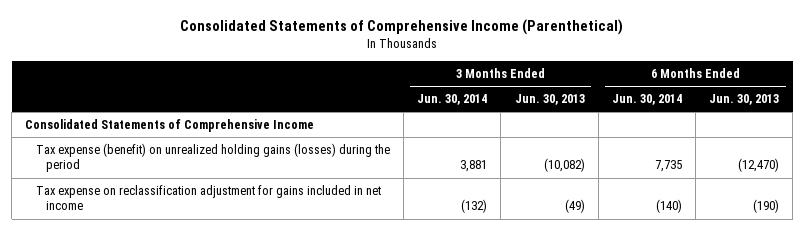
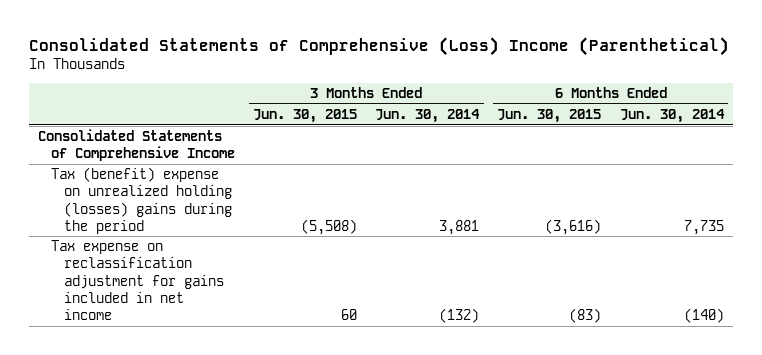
- Consolidated Statements of Comprehensive Income (Parenthetical)
+ Consolidated Statements of Comprehensive (Loss) Income (Parenthetical)
- | 3 Months Ended Jun. 30, 2014 | 3 Months Ended Jun. 30, 2013 | 6 Months Ended Jun. 30, 2014 | 6 Months Ended Jun. 30, 2013
+ | 3 Months Ended Jun. 30, 2015 | 3 Months Ended Jun. 30, 2014 | 6 Months Ended Jun. 30, 2015 | 6 Months Ended Jun. 30, 2014
- Tax expense (benefit) on unrealized holding gains (losses) during the period | 3,881 | (10,082) | 7,735 | (12,470)
+ Tax (benefit) expense on unrealized holding (losses) gains during the period | (5,508) | 3,881 | (3,616) | 7,735

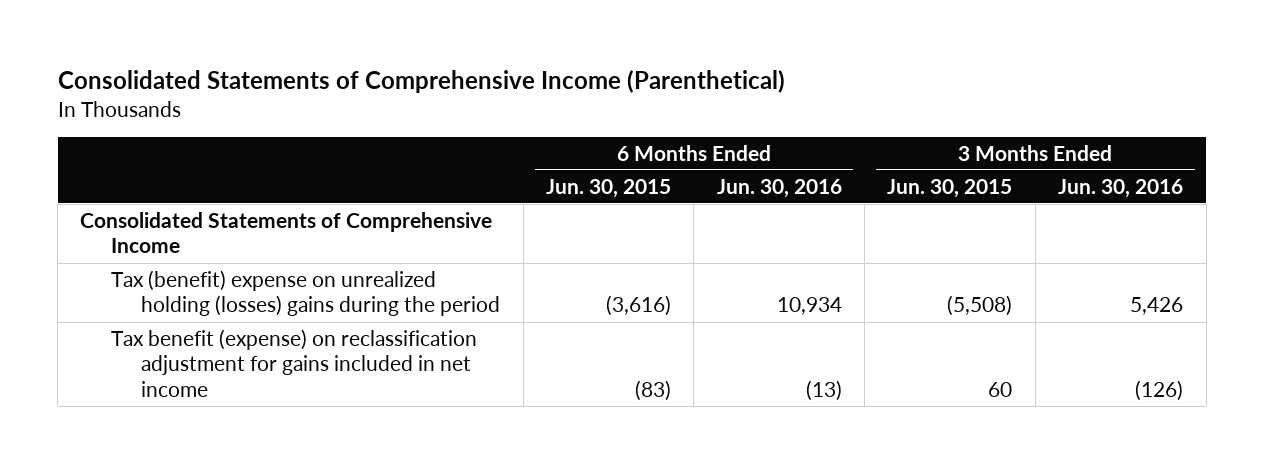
- Consolidated Statements of Comprehensive (Loss) Income (Parenthetical)
+ Consolidated Statements of Comprehensive Income (Parenthetical)
- | 3 Months Ended Jun. 30, 2015 | 3 Months Ended Jun. 30, 2014 | 6 Months Ended Jun. 30, 2015 | 6 Months Ended Jun. 30, 2014
+ | 6 Months Ended Jun. 30, 2015 | 6 Months Ended Jun. 30, 2016 | 3 Months Ended Jun. 30, 2015 | 3 Months Ended Jun. 30, 2016
- Tax expense on reclassification adjustment for gains included in net income | 60 | (132) | (83) | (140)
+ Tax benefit (expense) on reclassification adjustment for gains included in net income | (83) | (13) | 60 | (126)

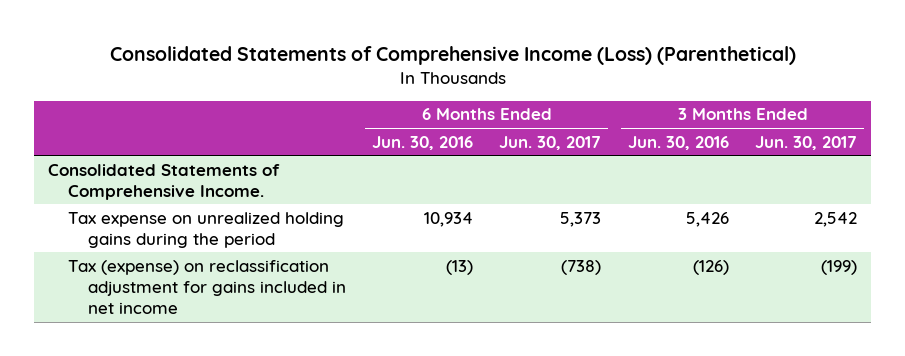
- Consolidated Statements of Comprehensive Income (Parenthetical)
+ Consolidated Statements of Comprehensive Income (Loss) (Parenthetical)
- | 6 Months Ended Jun. 30, 2015 | 6 Months Ended Jun. 30, 2016 | 3 Months Ended Jun. 30, 2015 | 3 Months Ended Jun. 30, 2016
+ | 6 Months Ended Jun. 30, 2016 | 6 Months Ended Jun. 30, 2017 | 3 Months Ended Jun. 30, 2016 | 3 Months Ended Jun. 30, 2017
- Consolidated Statements of Comprehensive Income
- Tax (benefit) expense on unrealized holding (losses) gains during the period | (3,616) | 10,934 | (5,508) | 5,426
- Tax benefit (expense) on reclassification adjustment for gains included in net income | (83) | (13) | 60 | (126)
+ Consolidated Statements of Comprehensive Income.
+ Tax expense on unrealized holding gains during the period | 10,934 | 5,373 | 5,426 | 2,542
+ Tax (expense) on reclassification adjustment for gains included in net income | (13) | (738) | (126) | (199)

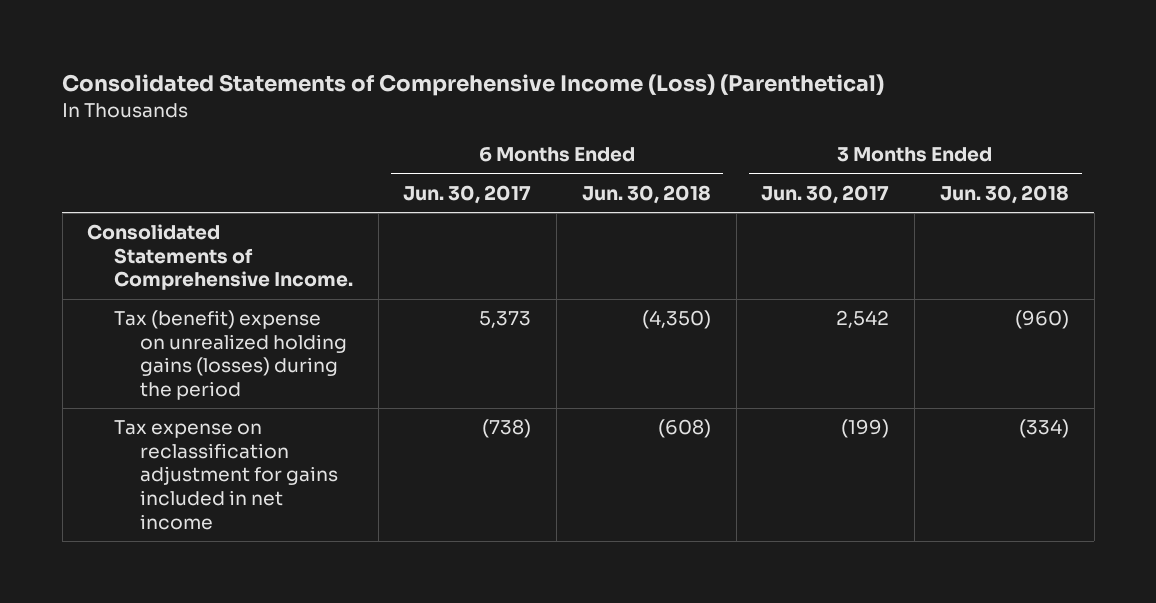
- | 6 Months Ended Jun. 30, 2016 | 6 Months Ended Jun. 30, 2017 | 3 Months Ended Jun. 30, 2016 | 3 Months Ended Jun. 30, 2017
+ | 6 Months Ended Jun. 30, 2017 | 6 Months Ended Jun. 30, 2018 | 3 Months Ended Jun. 30, 2017 | 3 Months Ended Jun. 30, 2018
- Tax expense on unrealized holding gains during the period | 10,934 | 5,373 | 5,426 | 2,542
- Tax (expense) on reclassification adjustment for gains included in net income | (13) | (738) | (126) | (199)
+ Tax (benefit) expense on unrealized holding gains (losses) during the period | 5,373 | (4,350) | 2,542 | (960)
+ Tax expense on reclassification adjustment for gains included in net income | (738) | (608) | (199) | (334)

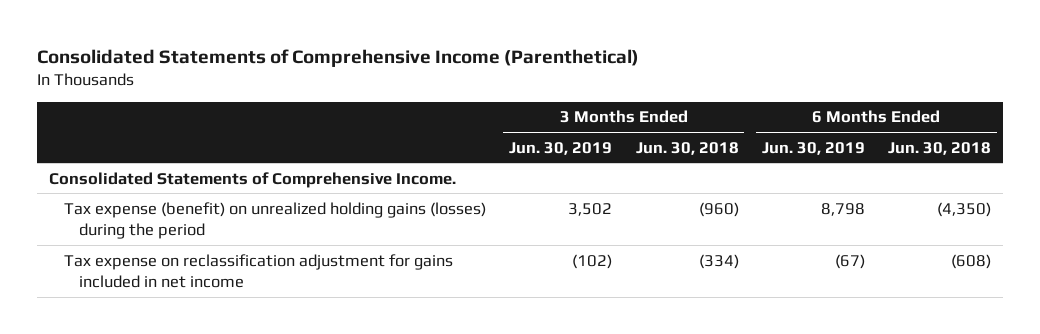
- Consolidated Statements of Comprehensive Income (Loss) (Parenthetical)
+ Consolidated Statements of Comprehensive Income (Parenthetical)
- | 6 Months Ended Jun. 30, 2017 | 6 Months Ended Jun. 30, 2018 | 3 Months Ended Jun. 30, 2017 | 3 Months Ended Jun. 30, 2018
+ | 3 Months Ended Jun. 30, 2019 | 3 Months Ended Jun. 30, 2018 | 6 Months Ended Jun. 30, 2019 | 6 Months Ended Jun. 30, 2018
- Tax (benefit) expense on unrealized holding gains (losses) during the period | 5,373 | (4,350) | 2,542 | (960)
+ Tax expense (benefit) on unrealized holding gains (losses) during the period | 3,502 | (960) | 8,798 | (4,350)

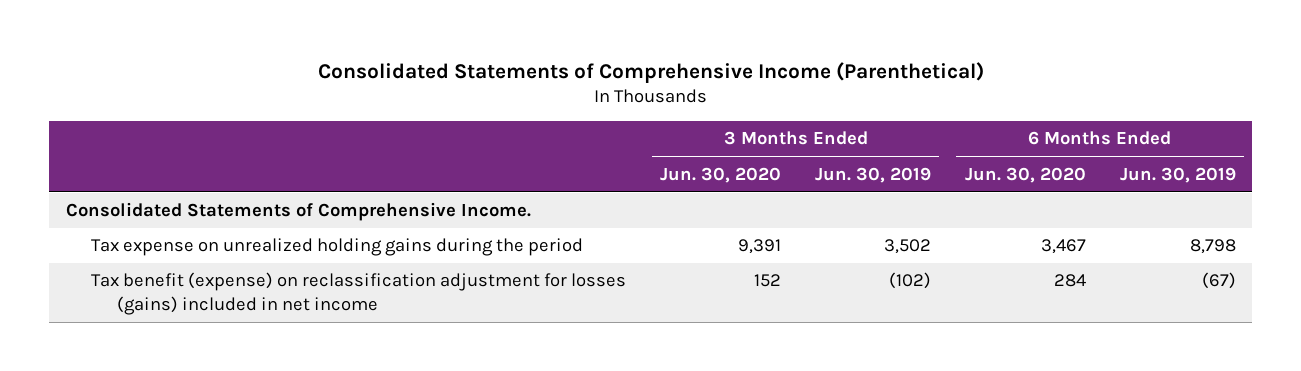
- | 3 Months Ended Jun. 30, 2019 | 3 Months Ended Jun. 30, 2018 | 6 Months Ended Jun. 30, 2019 | 6 Months Ended Jun. 30, 2018
+ | 3 Months Ended Jun. 30, 2020 | 3 Months Ended Jun. 30, 2019 | 6 Months Ended Jun. 30, 2020 | 6 Months Ended Jun. 30, 2019
- Tax expense (benefit) on unrealized holding gains (losses) during the period | 3,502 | (960) | 8,798 | (4,350)
- Tax expense on reclassification adjustment for gains included in net income | (102) | (334) | (67) | (608)
+ Tax expense on unrealized holding gains during the period | 9,391 | 3,502 | 3,467 | 8,798
+ Tax benefit (expense) on reclassification adjustment for losses (gains) included in net income | 152 | (102) | 284 | (67)

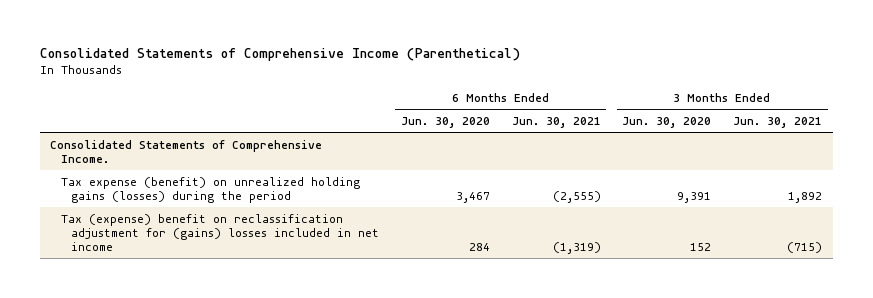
- | 3 Months Ended Jun. 30, 2020 | 3 Months Ended Jun. 30, 2019 | 6 Months Ended Jun. 30, 2020 | 6 Months Ended Jun. 30, 2019
+ | 6 Months Ended Jun. 30, 2020 | 6 Months Ended Jun. 30, 2021 | 3 Months Ended Jun. 30, 2020 | 3 Months Ended Jun. 30, 2021
- Tax expense on unrealized holding gains during the period | 9,391 | 3,502 | 3,467 | 8,798
- Tax benefit (expense) on reclassification adjustment for losses (gains) included in net income | 152 | (102) | 284 | (67)
+ Tax expense (benefit) on unrealized holding gains (losses) during the period | 3,467 | (2,555) | 9,391 | 1,892
+ Tax (expense) benefit on reclassification adjustment for (gains) losses included in net income | 284 | (1,319) | 152 | (715)

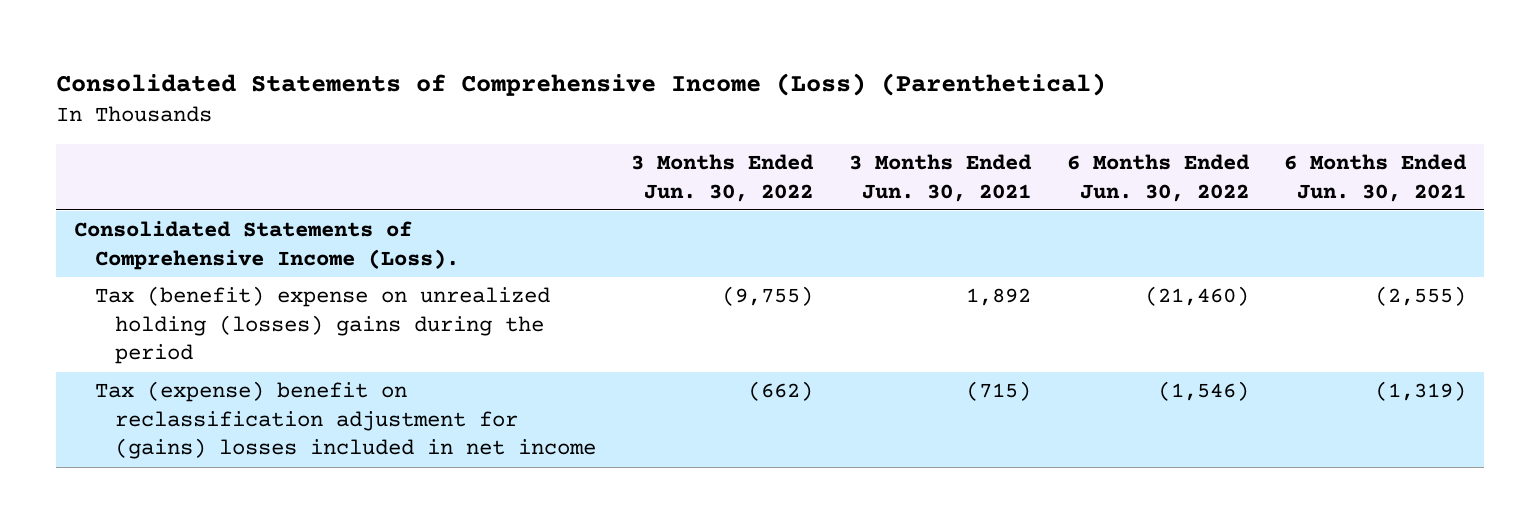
- Consolidated Statements of Comprehensive Income (Parenthetical)
+ Consolidated Statements of Comprehensive Income (Loss) (Parenthetical)
- | 6 Months Ended Jun. 30, 2020 | 6 Months Ended Jun. 30, 2021 | 3 Months Ended Jun. 30, 2020 | 3 Months Ended Jun. 30, 2021
+ | 3 Months Ended Jun. 30, 2022 | 3 Months Ended Jun. 30, 2021 | 6 Months Ended Jun. 30, 2022 | 6 Months Ended Jun. 30, 2021
- Consolidated Statements of Comprehensive Income.
- Tax expense (benefit) on unrealized holding gains (losses) during the period | 3,467 | (2,555) | 9,391 | 1,892
+ Consolidated Statements of Comprehensive Income (Loss).
+ Tax (benefit) expense on unrealized holding (losses) gains during the period | (9,755) | 1,892 | (21,460) | (2,555)

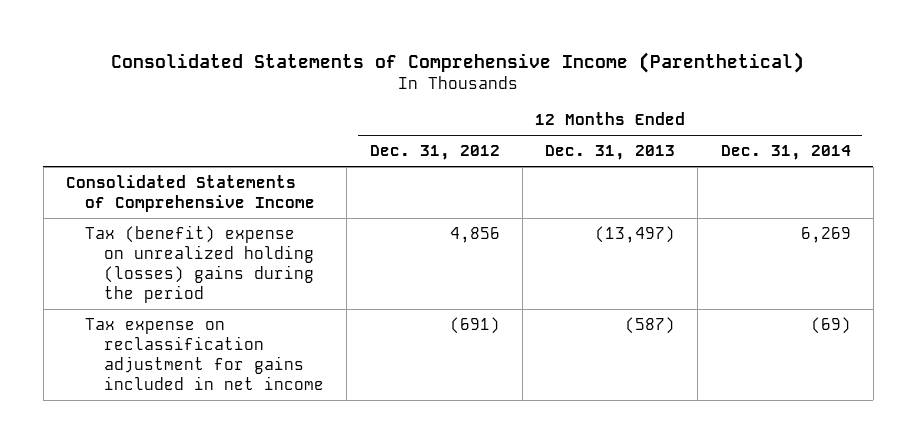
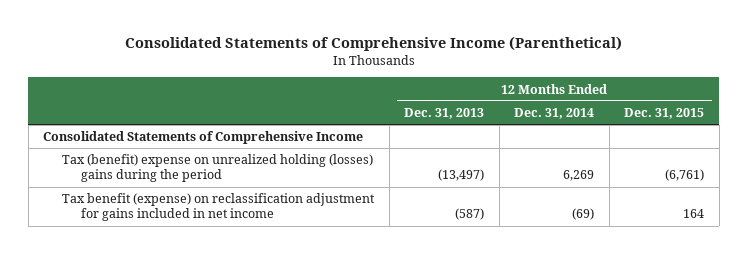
- | 12 Months Ended Dec. 31, 2012 | 12 Months Ended Dec. 31, 2013 | 12 Months Ended Dec. 31, 2014
+ | 12 Months Ended Dec. 31, 2013 | 12 Months Ended Dec. 31, 2014 | 12 Months Ended Dec. 31, 2015
- Tax expense on reclassification adjustment for gains included in net income | (691) | (587) | (69)
+ Tax benefit (expense) on reclassification adjustment for gains included in net income | (587) | (69) | 164

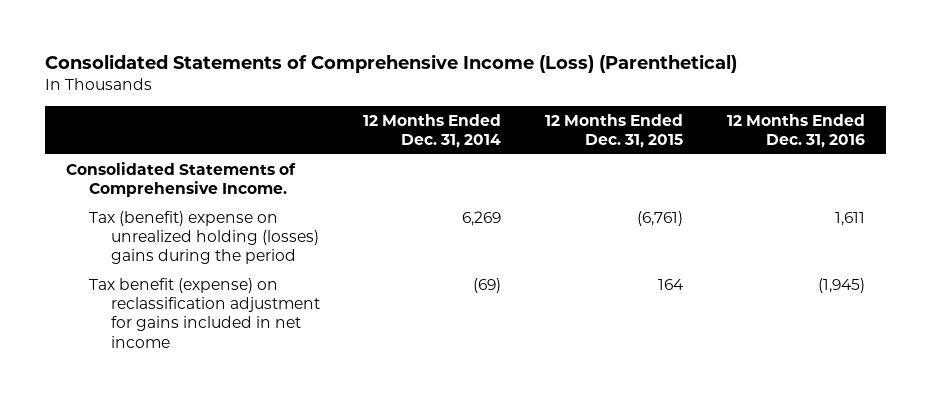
- Consolidated Statements of Comprehensive Income (Parenthetical)
+ Consolidated Statements of Comprehensive Income (Loss) (Parenthetical)
- | 12 Months Ended Dec. 31, 2013 | 12 Months Ended Dec. 31, 2014 | 12 Months Ended Dec. 31, 2015
+ | 12 Months Ended Dec. 31, 2014 | 12 Months Ended Dec. 31, 2015 | 12 Months Ended Dec. 31, 2016
- Consolidated Statements of Comprehensive Income
+ Consolidated Statements of Comprehensive Income.

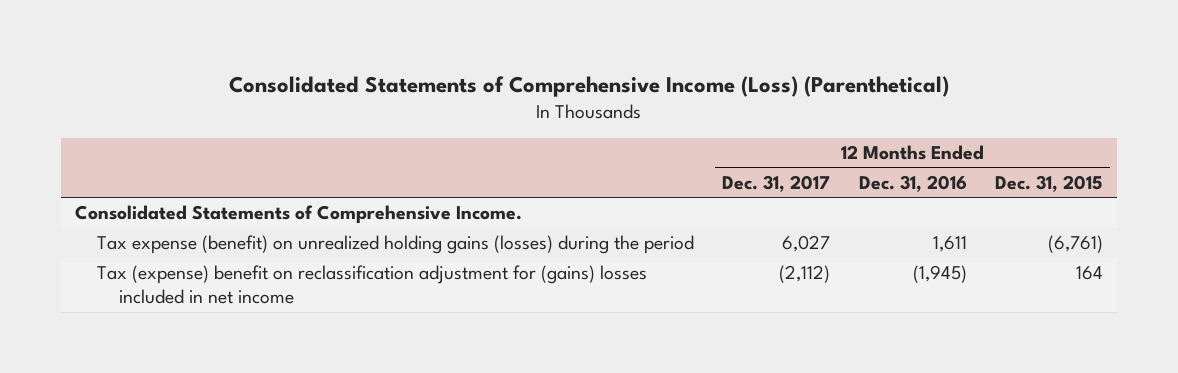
- | 12 Months Ended Dec. 31, 2014 | 12 Months Ended Dec. 31, 2015 | 12 Months Ended Dec. 31, 2016
+ | 12 Months Ended Dec. 31, 2017 | 12 Months Ended Dec. 31, 2016 | 12 Months Ended Dec. 31, 2015
- Tax (benefit) expense on unrealized holding (losses) gains during the period | 6,269 | (6,761) | 1,611
- Tax benefit (expense) on reclassification adjustment for gains included in net income | (69) | 164 | (1,945)
+ Tax expense (benefit) on unrealized holding gains (losses) during the period | 6,027 | 1,611 | (6,761)
+ Tax (expense) benefit on reclassification adjustment for (gains) losses included in net income | (2,112) | (1,945) | 164

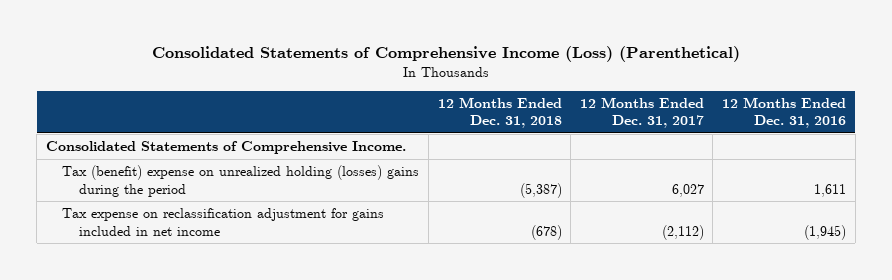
- | 12 Months Ended Dec. 31, 2017 | 12 Months Ended Dec. 31, 2016 | 12 Months Ended Dec. 31, 2015
+ | 12 Months Ended Dec. 31, 2018 | 12 Months Ended Dec. 31, 2017 | 12 Months Ended Dec. 31, 2016
- Tax expense (benefit) on unrealized holding gains (losses) during the period | 6,027 | 1,611 | (6,761)
- Tax (expense) benefit on reclassification adjustment for (gains) losses included in net income | (2,112) | (1,945) | 164
+ Tax (benefit) expense on unrealized holding (losses) gains during the period | (5,387) | 6,027 | 1,611
+ Tax expense on reclassification adjustment for gains included in net income | (678) | (2,112) | (1,945)

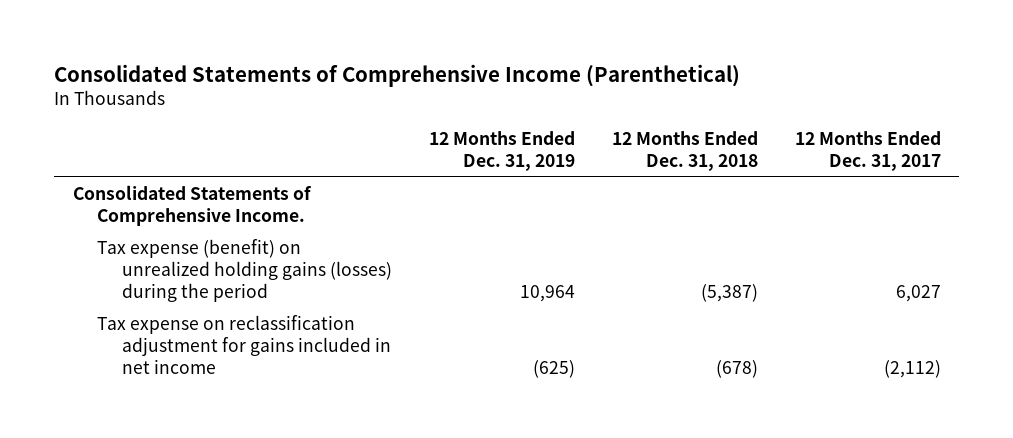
- Consolidated Statements of Comprehensive Income (Loss) (Parenthetical)
+ Consolidated Statements of Comprehensive Income (Parenthetical)
- | 12 Months Ended Dec. 31, 2018 | 12 Months Ended Dec. 31, 2017 | 12 Months Ended Dec. 31, 2016
+ | 12 Months Ended Dec. 31, 2019 | 12 Months Ended Dec. 31, 2018 | 12 Months Ended Dec. 31, 2017
- Tax (benefit) expense on unrealized holding (losses) gains during the period | (5,387) | 6,027 | 1,611
+ Tax expense (benefit) on unrealized holding gains (losses) during the period | 10,964 | (5,387) | 6,027

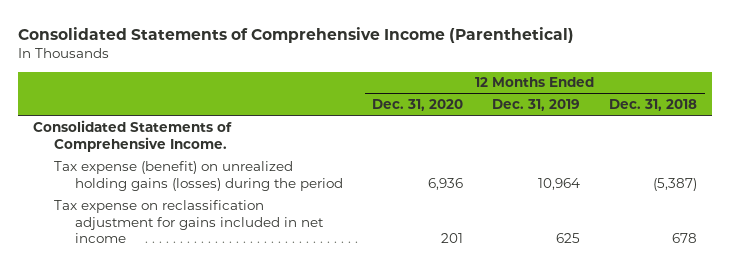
- | 12 Months Ended Dec. 31, 2019 | 12 Months Ended Dec. 31, 2018 | 12 Months Ended Dec. 31, 2017
+ | 12 Months Ended Dec. 31, 2020 | 12 Months Ended Dec. 31, 2019 | 12 Months Ended Dec. 31, 2018
- Tax expense on reclassification adjustment for gains included in net income | (625) | (678) | (2,112)
+ Tax expense on reclassification adjustment for gains included in net income | 201 | 625 | 678

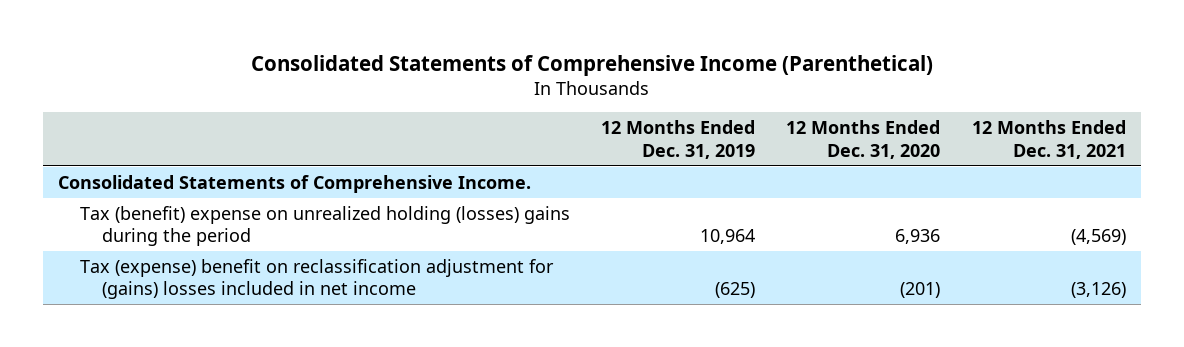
- | 12 Months Ended Dec. 31, 2020 | 12 Months Ended Dec. 31, 2019 | 12 Months Ended Dec. 31, 2018
+ | 12 Months Ended Dec. 31, 2019 | 12 Months Ended Dec. 31, 2020 | 12 Months Ended Dec. 31, 2021
- Tax expense (benefit) on unrealized holding gains (losses) during the period | 6,936 | 10,964 | (5,387)
- Tax expense on reclassification adjustment for gains included in net income | 201 | 625 | 678
+ Tax (benefit) expense on unrealized holding (losses) gains during the period | 10,964 | 6,936 | (4,569)
+ Tax (expense) benefit on reclassification adjustment for (gains) losses included in net income | (625) | (201) | (3,126)

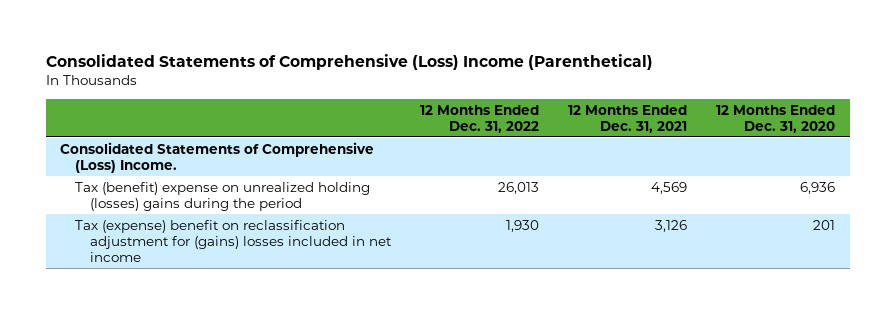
- Consolidated Statements of Comprehensive Income (Parenthetical)
+ Consolidated Statements of Comprehensive (Loss) Income (Parenthetical)
- | 12 Months Ended Dec. 31, 2019 | 12 Months Ended Dec. 31, 2020 | 12 Months Ended Dec. 31, 2021
+ | 12 Months Ended Dec. 31, 2022 | 12 Months Ended Dec. 31, 2021 | 12 Months Ended Dec. 31, 2020
- Consolidated Statements of Comprehensive Income.
- Tax (benefit) expense on unrealized holding (losses) gains during the period | 10,964 | 6,936 | (4,569)
- Tax (expense) benefit on reclassification adjustment for (gains) losses included in net income | (625) | (201) | (3,126)
+ Consolidated Statements of Comprehensive (Loss) Income.
+ Tax (benefit) expense on unrealized holding (losses) gains during the period | 26,013 | 4,569 | 6,936
+ Tax (expense) benefit on reclassification adjustment for (gains) losses included in net income | 1,930 | 3,126 | 201

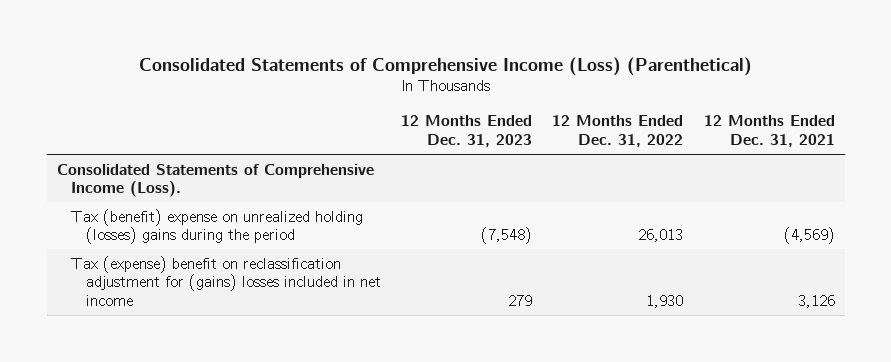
- Consolidated Statements of Comprehensive (Loss) Income (Parenthetical)
+ Consolidated Statements of Comprehensive Income (Loss) (Parenthetical)
- | 12 Months Ended Dec. 31, 2022 | 12 Months Ended Dec. 31, 2021 | 12 Months Ended Dec. 31, 2020
+ | 12 Months Ended Dec. 31, 2023 | 12 Months Ended Dec. 31, 2022 | 12 Months Ended Dec. 31, 2021
- Consolidated Statements of Comprehensive (Loss) Income.
- Tax (benefit) expense on unrealized holding (losses) gains during the period | 26,013 | 4,569 | 6,936
+ Consolidated Statements of Comprehensive Income (Loss).
+ Tax (benefit) expense on unrealized holding (losses) gains during the period | (7,548) | 26,013 | (4,569)

